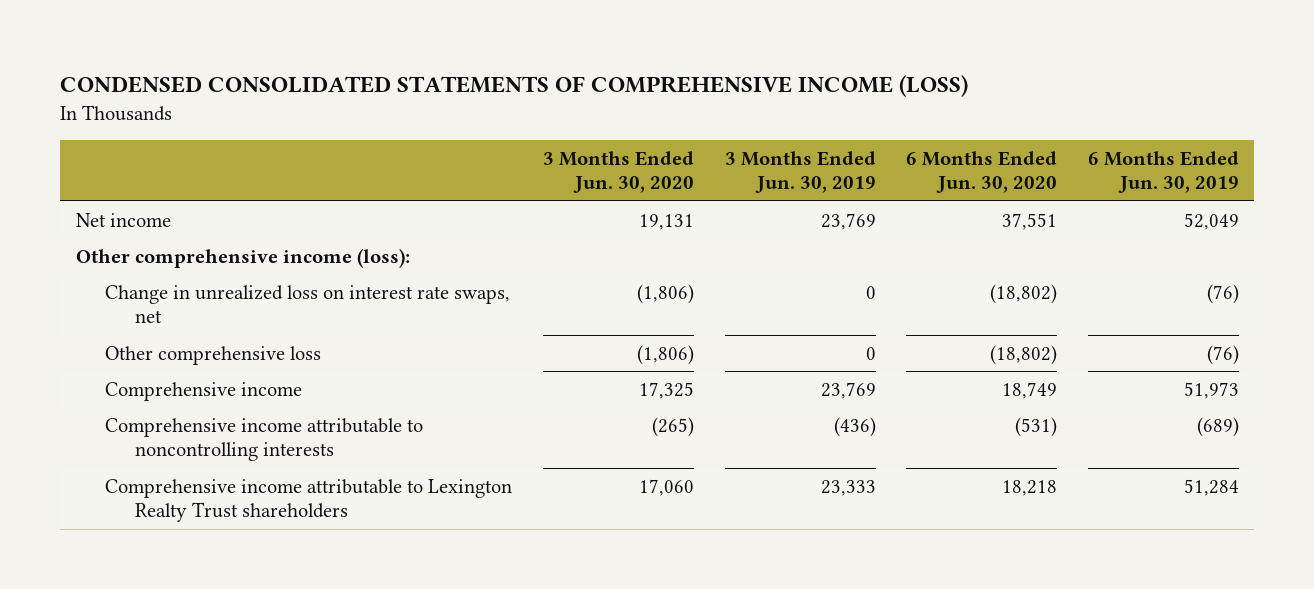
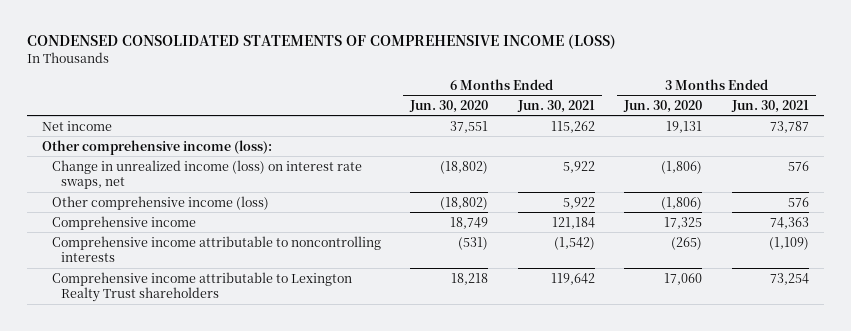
- | 3 Months Ended Jun. 30, 2020 | 3 Months Ended Jun. 30, 2019 | 6 Months Ended Jun. 30, 2020 | 6 Months Ended Jun. 30, 2019
+ | 6 Months Ended Jun. 30, 2020 | 6 Months Ended Jun. 30, 2021 | 3 Months Ended Jun. 30, 2020 | 3 Months Ended Jun. 30, 2021
- Change in unrealized loss on interest rate swaps, net | (1,806) | 0 | (18,802) | (76)
- Other comprehensive loss | (1,806) | 0 | (18,802) | (76)
+ Change in unrealized income (loss) on interest rate swaps, net | (18,802) | 5,922 | (1,806) | 576
+ Other comprehensive income (loss) | (18,802) | 5,922 | (1,806) | 576

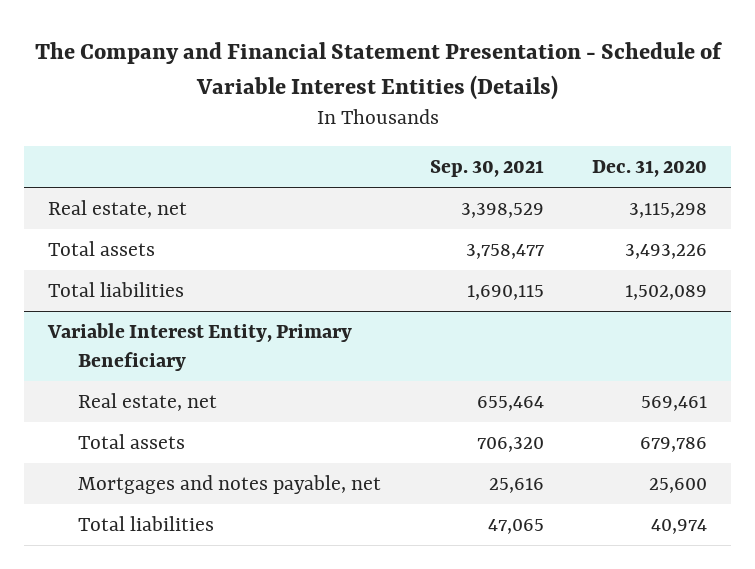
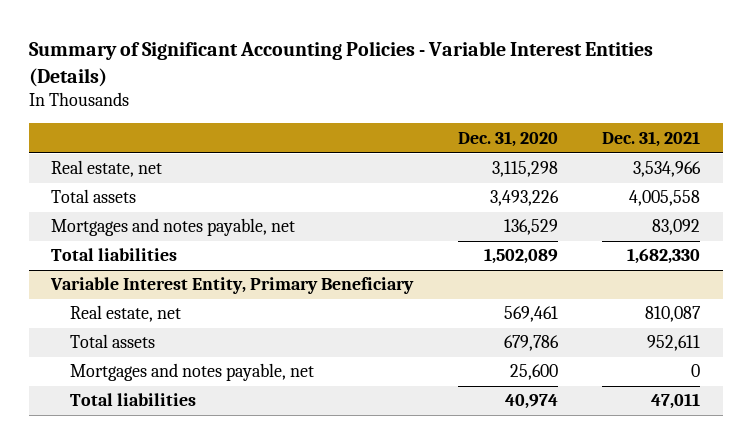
- The Company and Financial Statement Presentation - Schedule of Variable Interest Entities (Details)
+ Summary of Significant Accounting Policies - Variable Interest Entities (Details)
- | Sep. 30, 2021 | Dec. 31, 2020
+ | Dec. 31, 2020 | Dec. 31, 2021
+ Mortgages and notes payable, net | 136,529 | 83,092

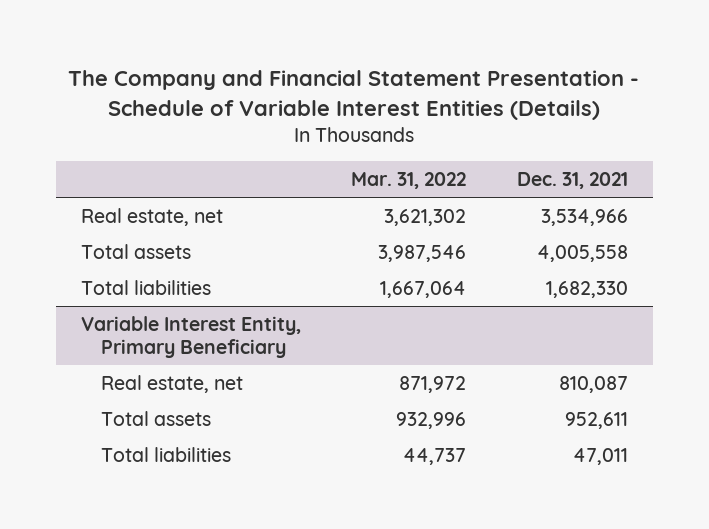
- Summary of Significant Accounting Policies - Variable Interest Entities (Details)
+ The Company and Financial Statement Presentation - Schedule of Variable Interest Entities (Details)
- | Dec. 31, 2020 | Dec. 31, 2021
+ | Mar. 31, 2022 | Dec. 31, 2021
- Mortgages and notes payable, net | 136,529 | 83,092
@ Variable Interest Entity, Primary Beneficiary
- Mortgages and notes payable, net | 25,600 | 0

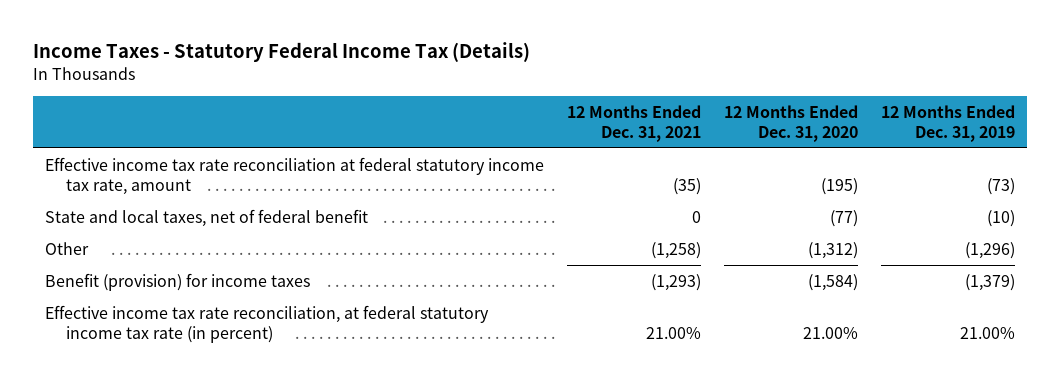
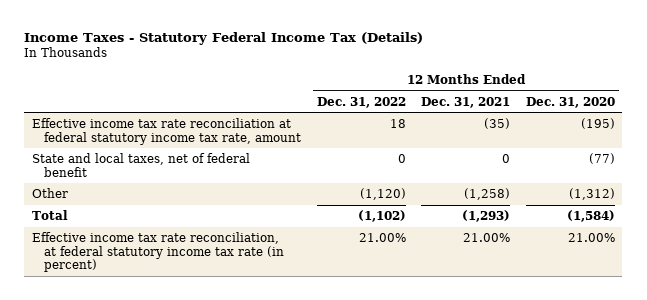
- | 12 Months Ended Dec. 31, 2021 | 12 Months Ended Dec. 31, 2020 | 12 Months Ended Dec. 31, 2019
+ | 12 Months Ended Dec. 31, 2022 | 12 Months Ended Dec. 31, 2021 | 12 Months Ended Dec. 31, 2020
- Benefit (provision) for income taxes | (1,293) | (1,584) | (1,379)
+ Total | (1,102) | (1,293) | (1,584)

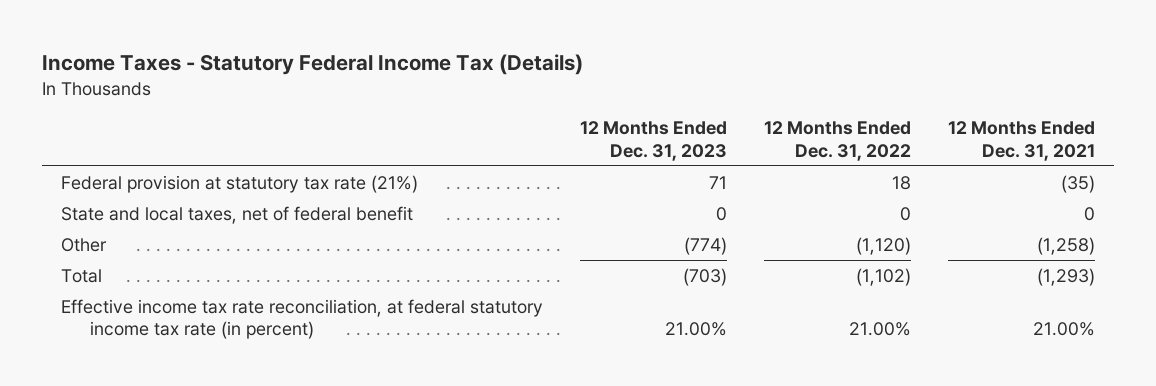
- | 12 Months Ended Dec. 31, 2022 | 12 Months Ended Dec. 31, 2021 | 12 Months Ended Dec. 31, 2020
+ | 12 Months Ended Dec. 31, 2023 | 12 Months Ended Dec. 31, 2022 | 12 Months Ended Dec. 31, 2021
- Effective income tax rate reconciliation at federal statutory income tax rate, amount | 18 | (35) | (195)
+ Federal provision at statutory tax rate (21%) | 71 | 18 | (35)

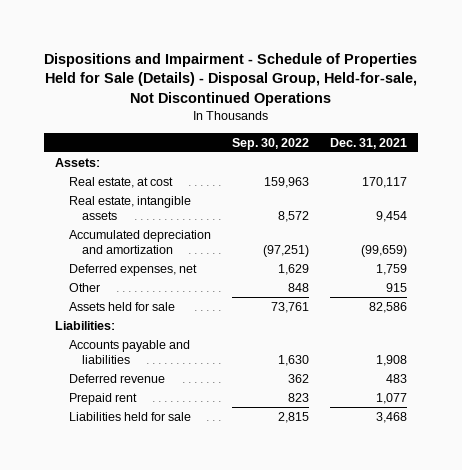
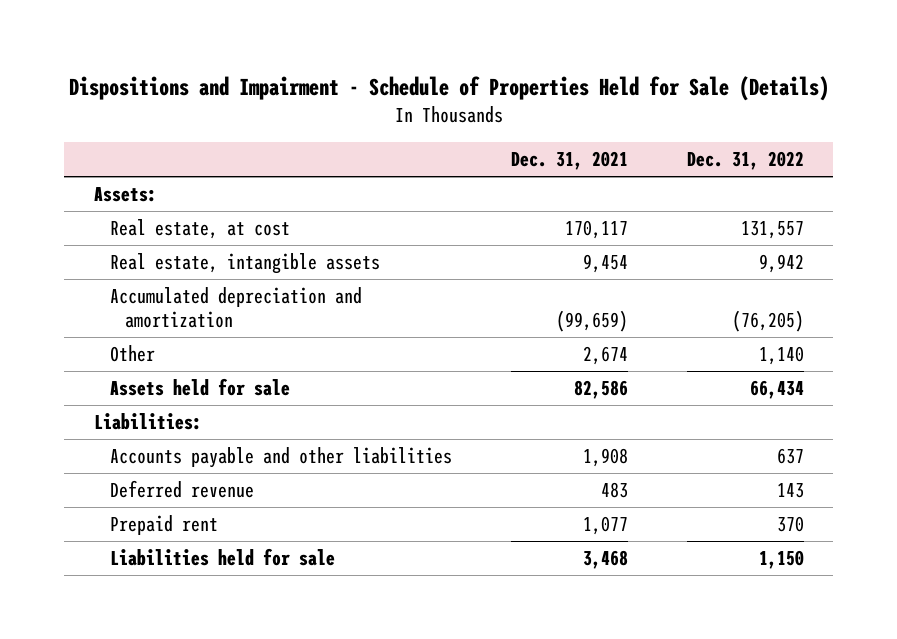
- Dispositions and Impairment - Schedule of Properties Held for Sale (Details) - Disposal Group, Held-for-sale, Not Discontinued Operations
+ Dispositions and Impairment - Schedule of Properties Held for Sale (Details)
- | Sep. 30, 2022 | Dec. 31, 2021
+ | Dec. 31, 2021 | Dec. 31, 2022
- Deferred expenses, net | 1,629 | 1,759
- Other | 848 | 915
+ Other | 2,674 | 1,140
- Accounts payable and liabilities | 1,630 | 1,908
+ Accounts payable and other liabilities | 1,908 | 637

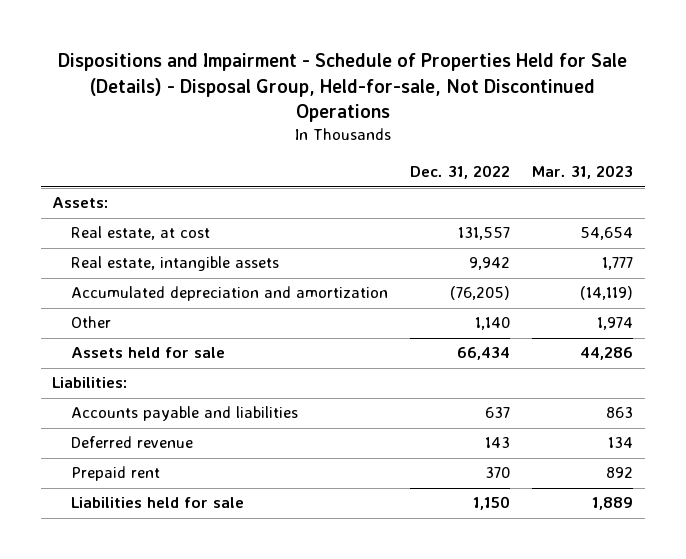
- Dispositions and Impairment - Schedule of Properties Held for Sale (Details)
+ Dispositions and Impairment - Schedule of Properties Held for Sale (Details) - Disposal Group, Held-for-sale, Not Discontinued Operations
- | Dec. 31, 2021 | Dec. 31, 2022
+ | Dec. 31, 2022 | Mar. 31, 2023
- Accounts payable and other liabilities | 1,908 | 637
+ Accounts payable and liabilities | 637 | 863

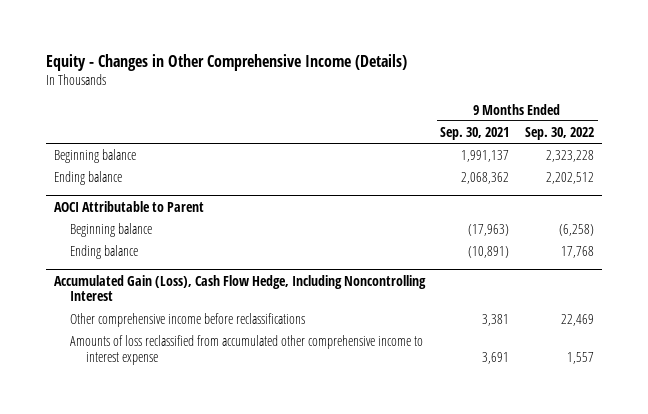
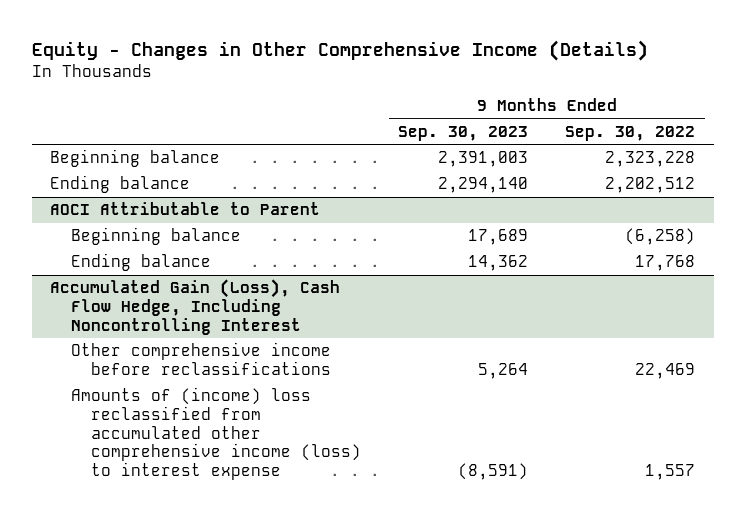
- | 9 Months Ended Sep. 30, 2021 | 9 Months Ended Sep. 30, 2022
+ | 9 Months Ended Sep. 30, 2023 | 9 Months Ended Sep. 30, 2022
@ Accumulated Gain (Loss), Cash Flow Hedge, Including Noncontrolling Interest
- Amounts of loss reclassified from accumulated other comprehensive income to interest expense | 3,691 | 1,557
+ Amounts of (income) loss reclassified from accumulated other comprehensive income (loss) to interest expense | (8,591) | 1,557

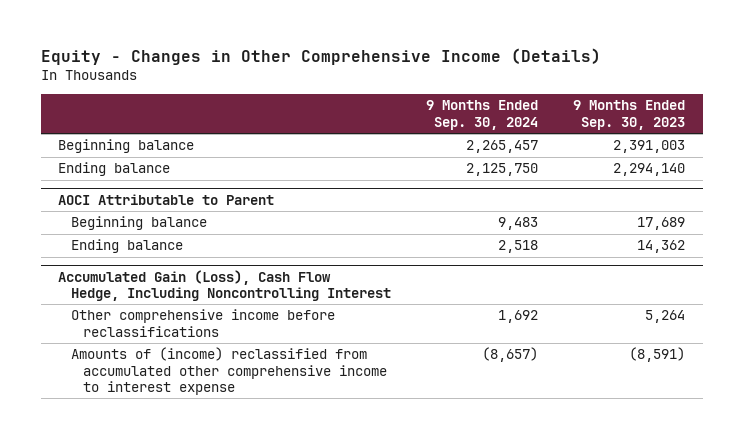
- | 9 Months Ended Sep. 30, 2023 | 9 Months Ended Sep. 30, 2022
+ | 9 Months Ended Sep. 30, 2024 | 9 Months Ended Sep. 30, 2023
@ Accumulated Gain (Loss), Cash Flow Hedge, Including Noncontrolling Interest
- Amounts of (income) loss reclassified from accumulated other comprehensive income (loss) to interest expense | (8,591) | 1,557
+ Amounts of (income) reclassified from accumulated other comprehensive income to interest expense | (8,657) | (8,591)

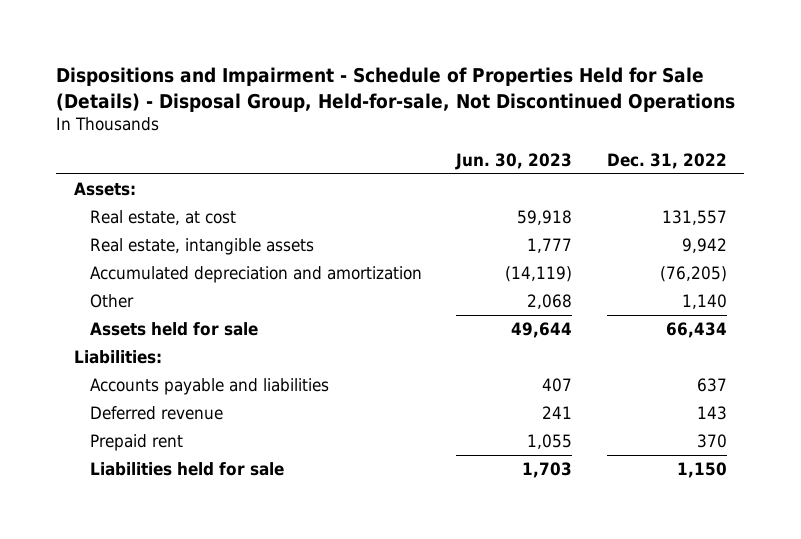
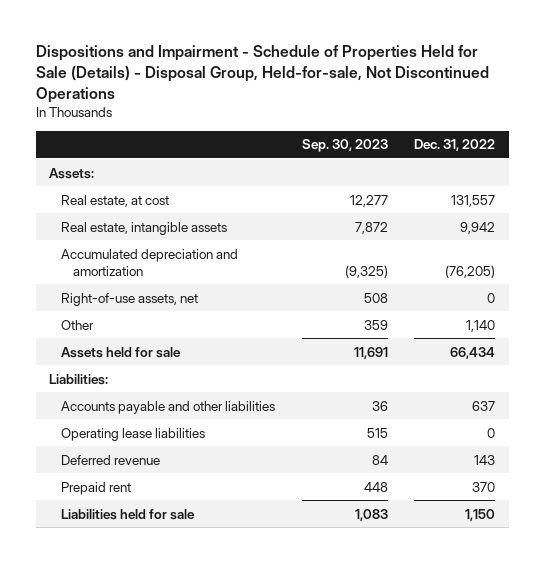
- | Jun. 30, 2023 | Dec. 31, 2022
+ | Sep. 30, 2023 | Dec. 31, 2022
+ Right-of-use assets, net | 508 | 0
- Accounts payable and liabilities | 407 | 637
+ Accounts payable and other liabilities | 36 | 637
+ Operating lease liabilities | 515 | 0

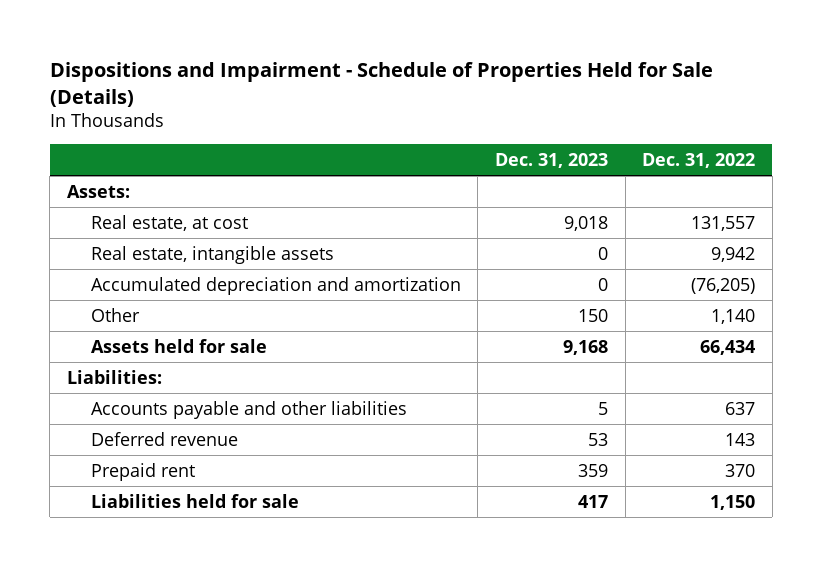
- Dispositions and Impairment - Schedule of Properties Held for Sale (Details) - Disposal Group, Held-for-sale, Not Discontinued Operations
+ Dispositions and Impairment - Schedule of Properties Held for Sale (Details)
- | Sep. 30, 2023 | Dec. 31, 2022
+ | Dec. 31, 2023 | Dec. 31, 2022
- Right-of-use assets, net | 508 | 0
- Operating lease liabilities | 515 | 0

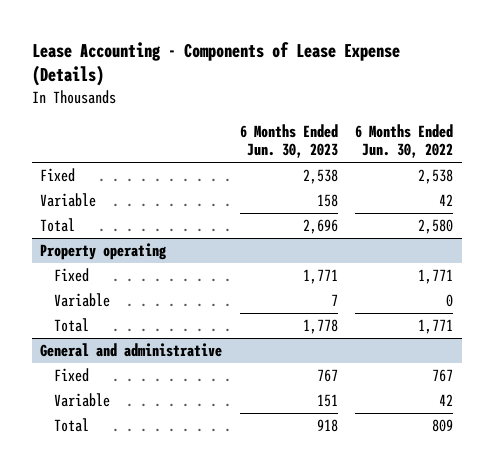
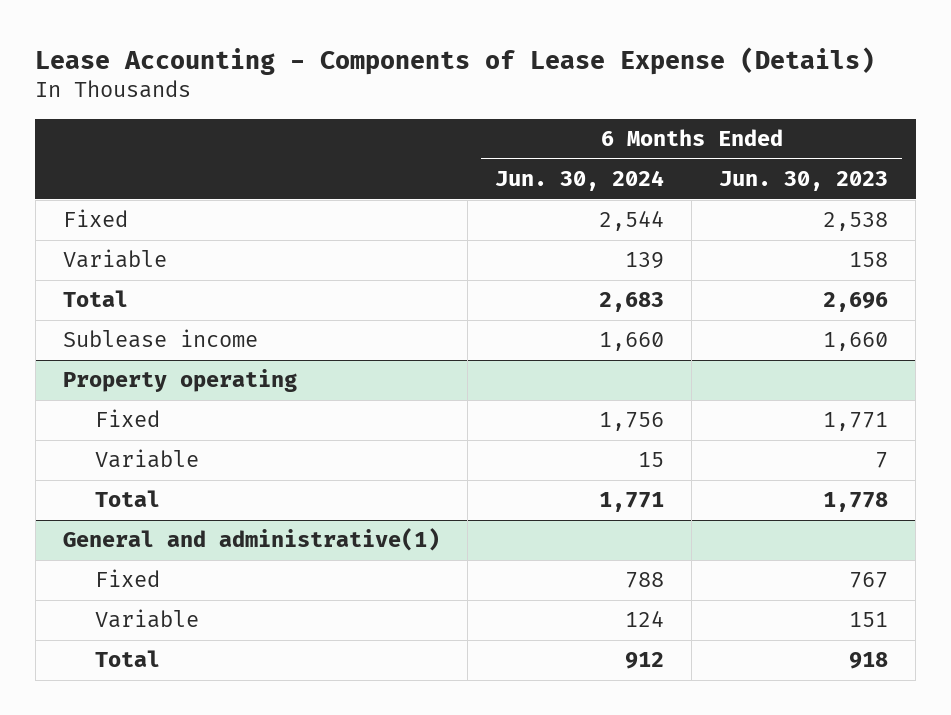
- | 6 Months Ended Jun. 30, 2023 | 6 Months Ended Jun. 30, 2022
+ | 6 Months Ended Jun. 30, 2024 | 6 Months Ended Jun. 30, 2023
+ Sublease income | 1,660 | 1,660
- General and administrative
+ General and administrative(1)

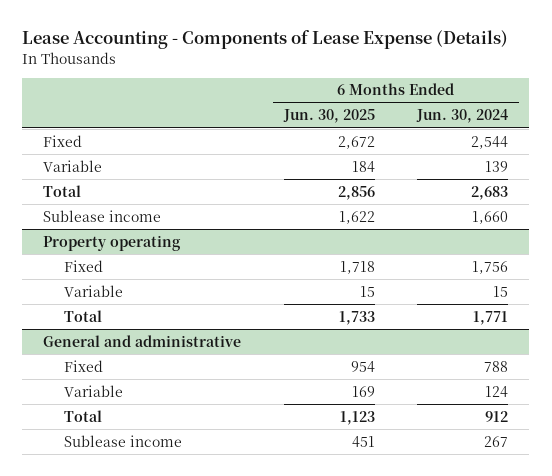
- | 6 Months Ended Jun. 30, 2024 | 6 Months Ended Jun. 30, 2023
+ | 6 Months Ended Jun. 30, 2025 | 6 Months Ended Jun. 30, 2024
- General and administrative(1)
+ General and administrative
+ Sublease income | 451 | 267

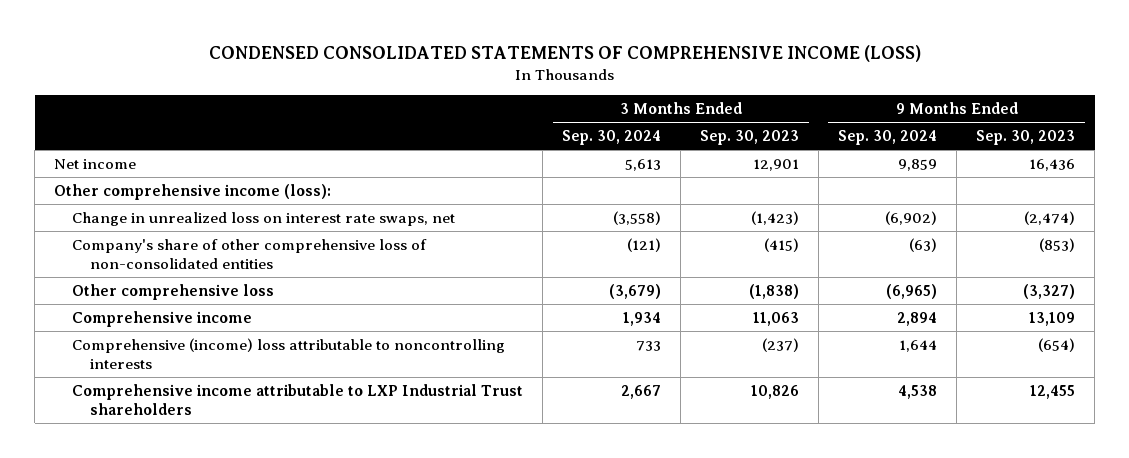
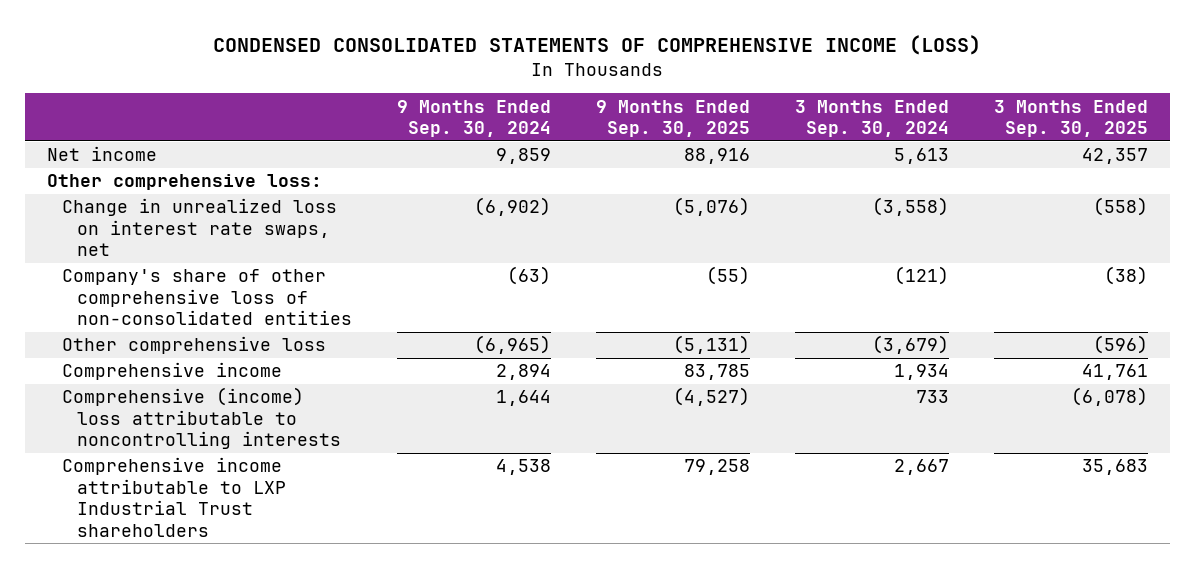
- | 3 Months Ended Sep. 30, 2024 | 3 Months Ended Sep. 30, 2023 | 9 Months Ended Sep. 30, 2024 | 9 Months Ended Sep. 30, 2023
+ | 9 Months Ended Sep. 30, 2024 | 9 Months Ended Sep. 30, 2025 | 3 Months Ended Sep. 30, 2024 | 3 Months Ended Sep. 30, 2025
- Other comprehensive income (loss):
+ Other comprehensive loss:

